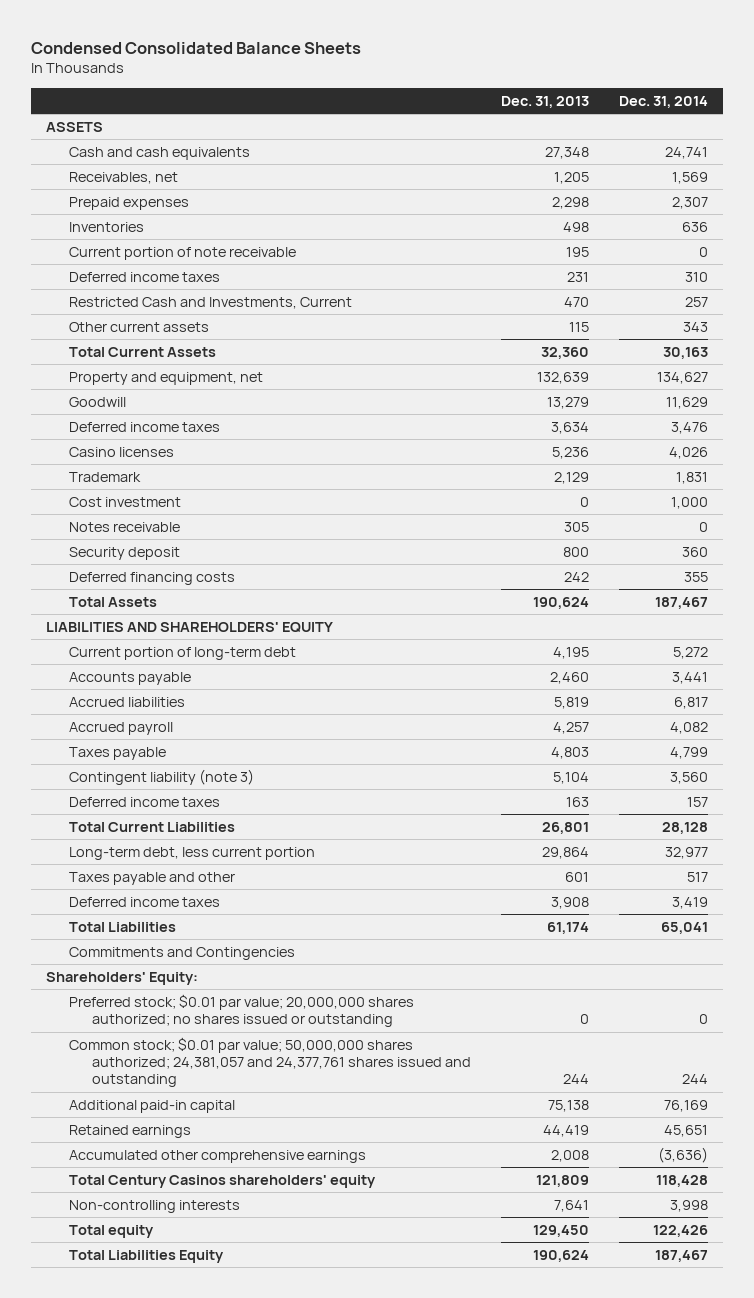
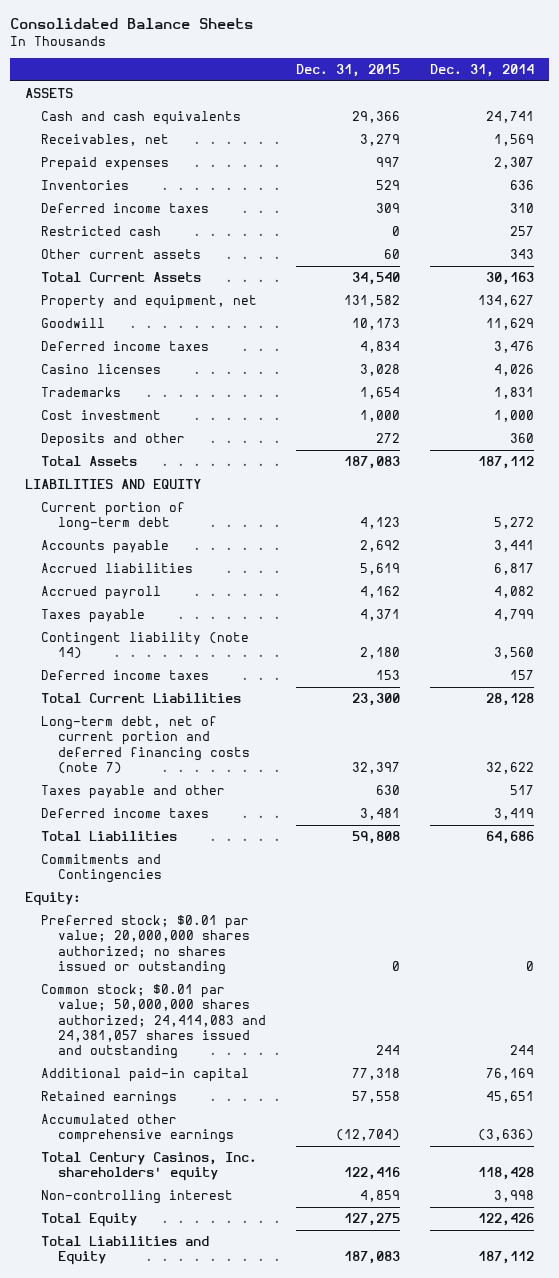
- Condensed Consolidated Balance Sheets
+ Consolidated Balance Sheets
- | Dec. 31, 2013 | Dec. 31, 2014
+ | Dec. 31, 2015 | Dec. 31, 2014
- Current portion of note receivable | 195 | 0
- Restricted Cash and Investments, Current | 470 | 257
+ Restricted cash | 0 | 257
- Trademark | 2,129 | 1,831
+ Trademarks | 1,654 | 1,831
- Notes receivable | 305 | 0
- Security deposit | 800 | 360
- Deferred financing costs | 242 | 355
- Total Assets | 190,624 | 187,467
- LIABILITIES AND SHAREHOLDERS' EQUITY
+ Deposits and other | 272 | 360
+ Total Assets | 187,083 | 187,112
+ LIABILITIES AND EQUITY
- Contingent liability (note 3) | 5,104 | 3,560
+ Contingent liability (note 14) | 2,180 | 3,560
- Long-term debt, less current portion | 29,864 | 32,977
+ Long-term debt, net of current portion and deferred financing costs (note 7) | 32,397 | 32,622
- Total Liabilities | 61,174 | 65,041
+ Total Liabilities | 59,808 | 64,686
- Shareholders' Equity:
+ Equity:
- Common stock; $0.01 par value; 50,000,000 shares authorized; 24,381,057 and 24,377,761 shares issued and outstanding | 244 | 244
+ Common stock; $0.01 par value; 50,000,000 shares authorized; 24,414,083 and 24,381,057 shares issued and outstanding | 244 | 244
- Total Century Casinos shareholders' equity | 121,809 | 118,428
- Non-controlling interests | 7,641 | 3,998
- Total equity | 129,450 | 122,426
- Total Liabilities Equity | 190,624 | 187,467
+ Total Century Casinos, Inc. shareholders' equity | 122,416 | 118,428
+ Non-controlling interest | 4,859 | 3,998
+ Total Equity | 127,275 | 122,426
+ Total Liabilities and Equity | 187,083 | 187,112

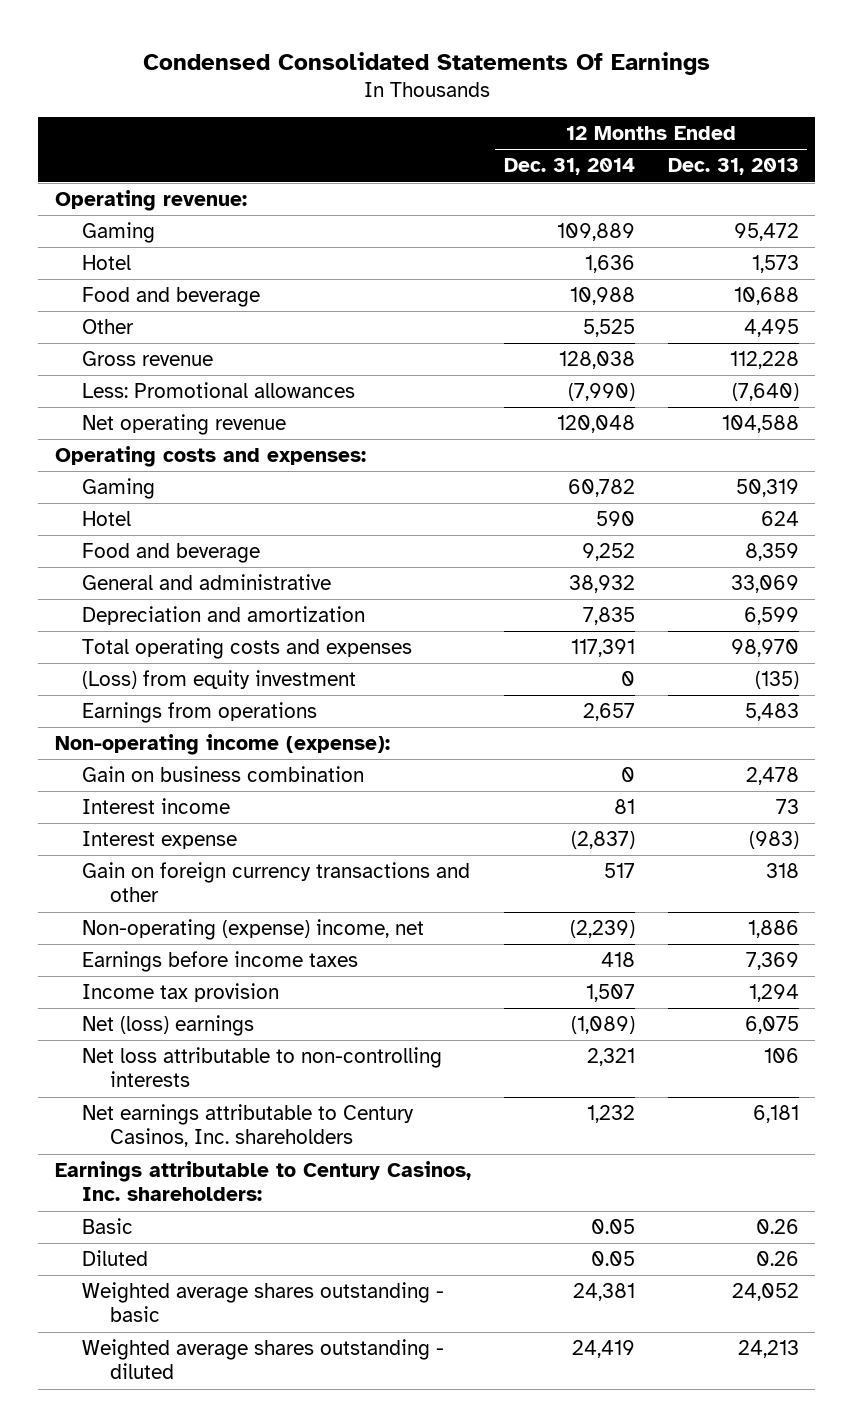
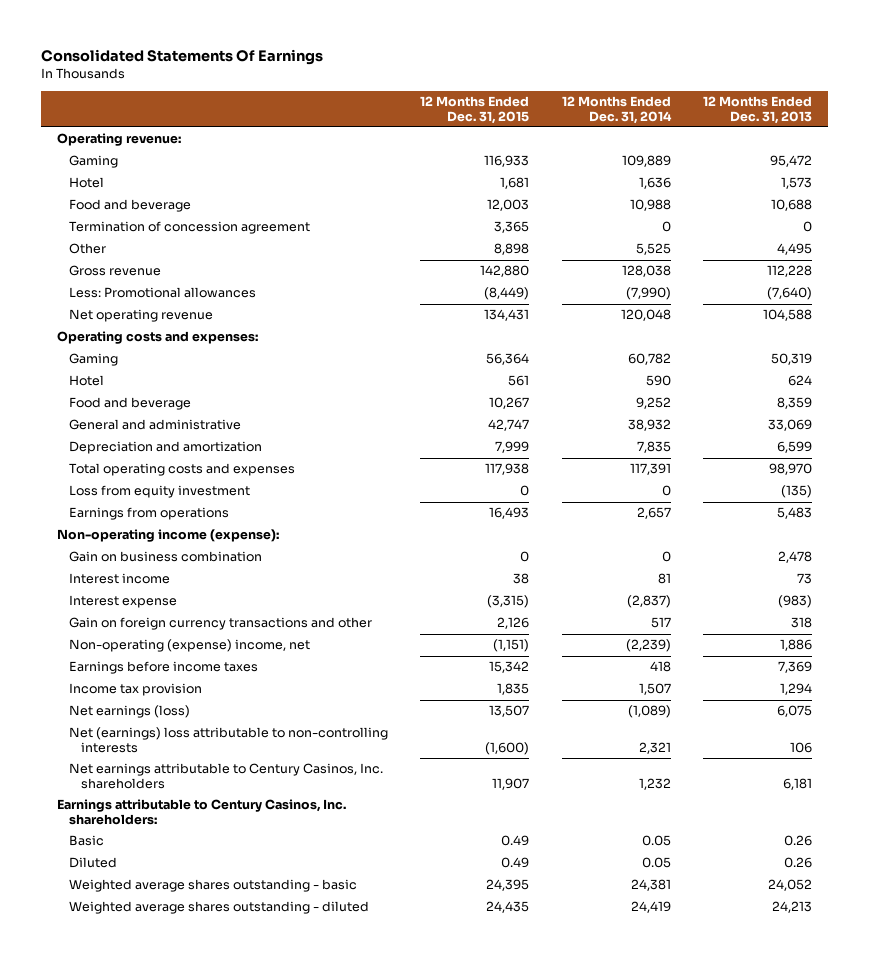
- Condensed Consolidated Statements Of Earnings
+ Consolidated Statements Of Earnings
- | 12 Months Ended Dec. 31, 2014 | 12 Months Ended Dec. 31, 2013
+ | 12 Months Ended Dec. 31, 2015 | 12 Months Ended Dec. 31, 2014 | 12 Months Ended Dec. 31, 2013
+ Termination of concession agreement | 3,365 | 0 | 0
- (Loss) from equity investment | 0 | (135)
+ Loss from equity investment | 0 | 0 | (135)
- Net (loss) earnings | (1,089) | 6,075
- Net loss attributable to non-controlling interests | 2,321 | 106
+ Net earnings (loss) | 13,507 | (1,089) | 6,075
+ Net (earnings) loss attributable to non-controlling interests | (1,600) | 2,321 | 106

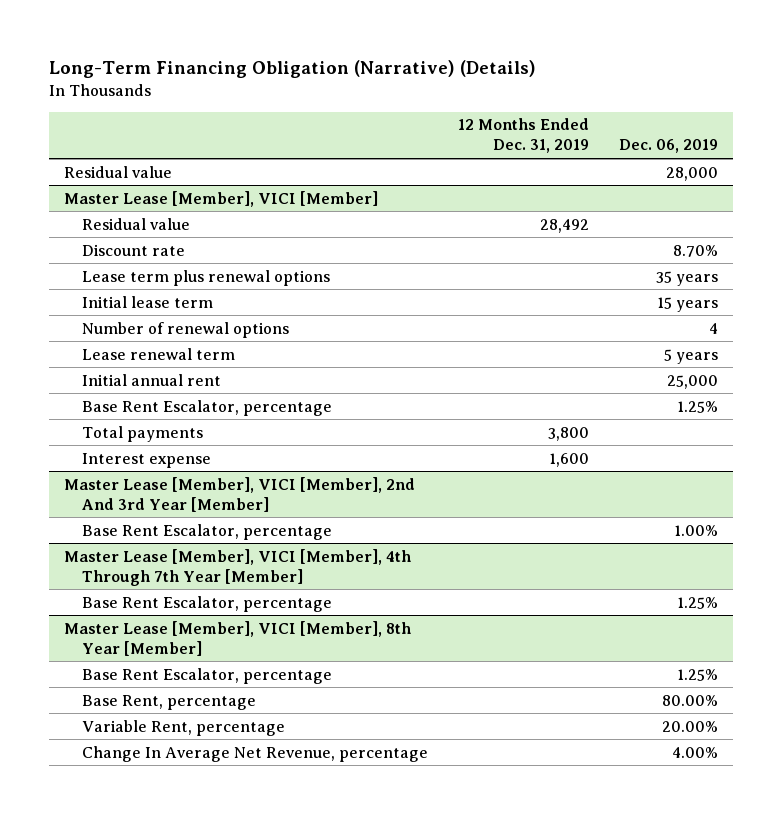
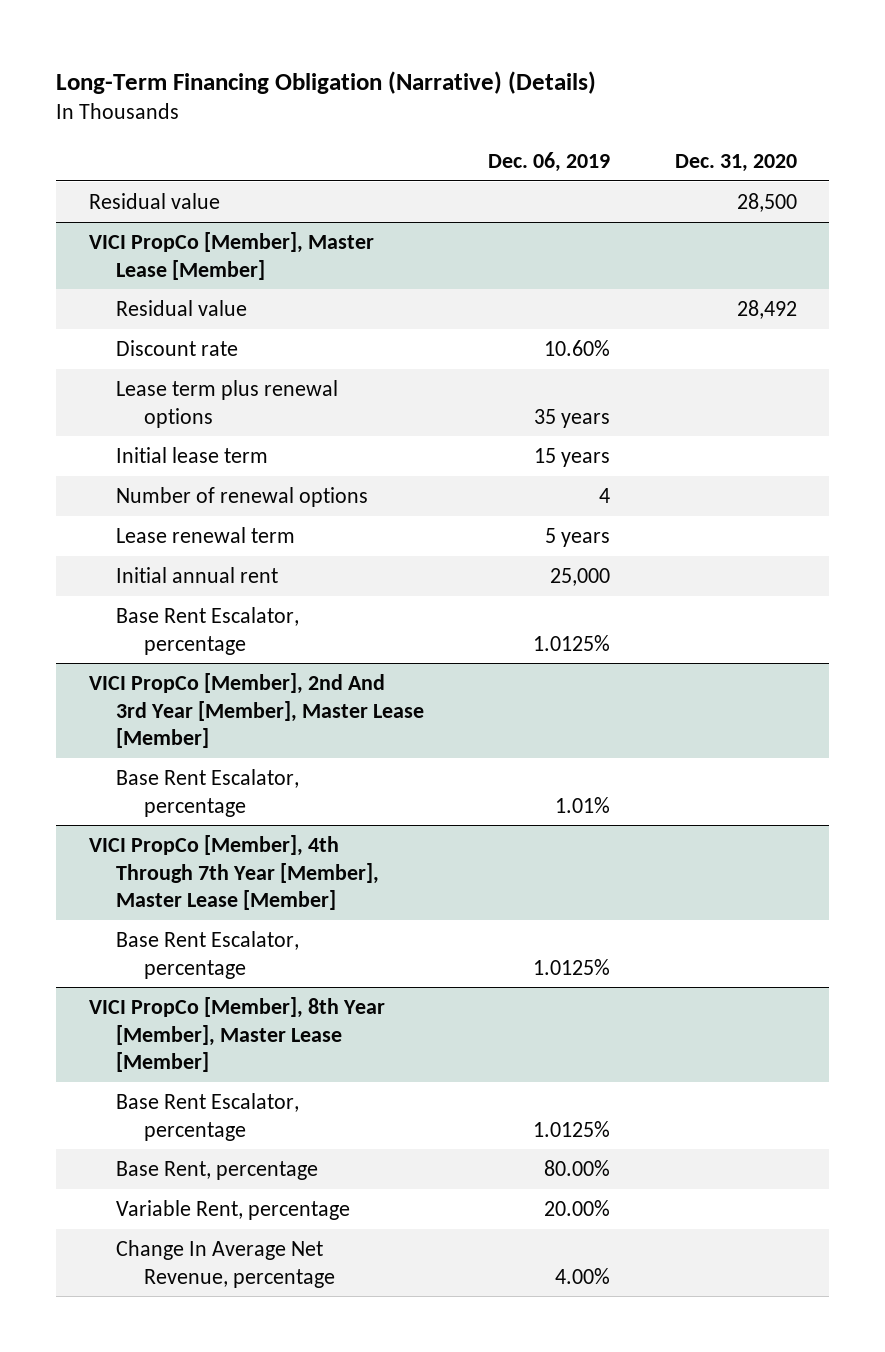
- | 12 Months Ended Dec. 31, 2019 | Dec. 06, 2019
+ | Dec. 06, 2019 | Dec. 31, 2020
- Residual value | | 28,000
- Master Lease [Member], VICI [Member]
- Discount rate | | 8.70%
+ VICI PropCo [Member], Master Lease [Member]
+ Residual value | | 28,492
+ Discount rate | 10.60% |
- Base Rent Escalator, percentage | | 1.25%
- Total payments | 3,800 |
- Interest expense | 1,600 |
- Master Lease [Member], VICI [Member], 2nd And 3rd Year [Member]
- Base Rent Escalator, percentage | | 1.00%
- Master Lease [Member], VICI [Member], 4th Through 7th Year [Member]
- Base Rent Escalator, percentage | | 1.25%
- Master Lease [Member], VICI [Member], 8th Year [Member]
- Base Rent Escalator, percentage | | 1.25%
+ Base Rent Escalator, percentage | 1.0125% |
+ VICI PropCo [Member], 2nd And 3rd Year [Member], Master Lease [Member]
+ Base Rent Escalator, percentage | 1.01% |
+ VICI PropCo [Member], 4th Through 7th Year [Member], Master Lease [Member]
+ Base Rent Escalator, percentage | 1.0125% |
+ VICI PropCo [Member], 8th Year [Member], Master Lease [Member]
+ Base Rent Escalator, percentage | 1.0125% |

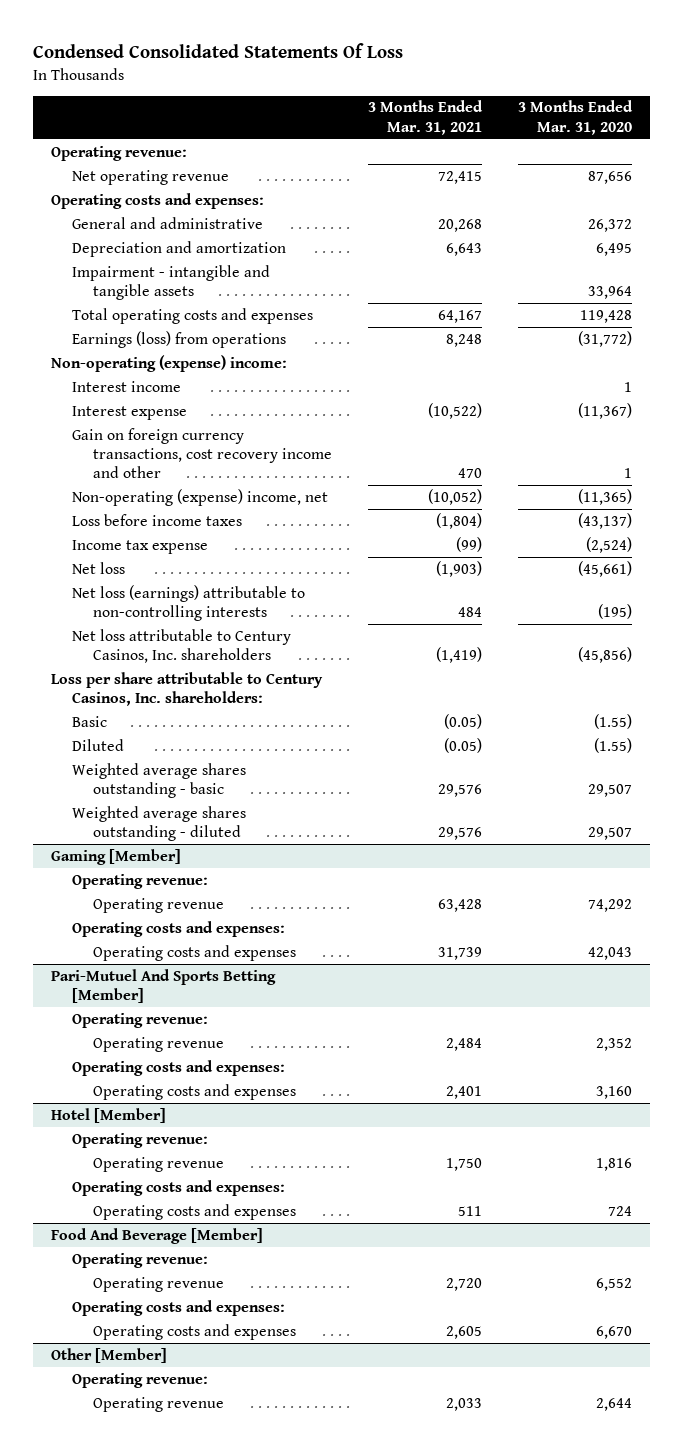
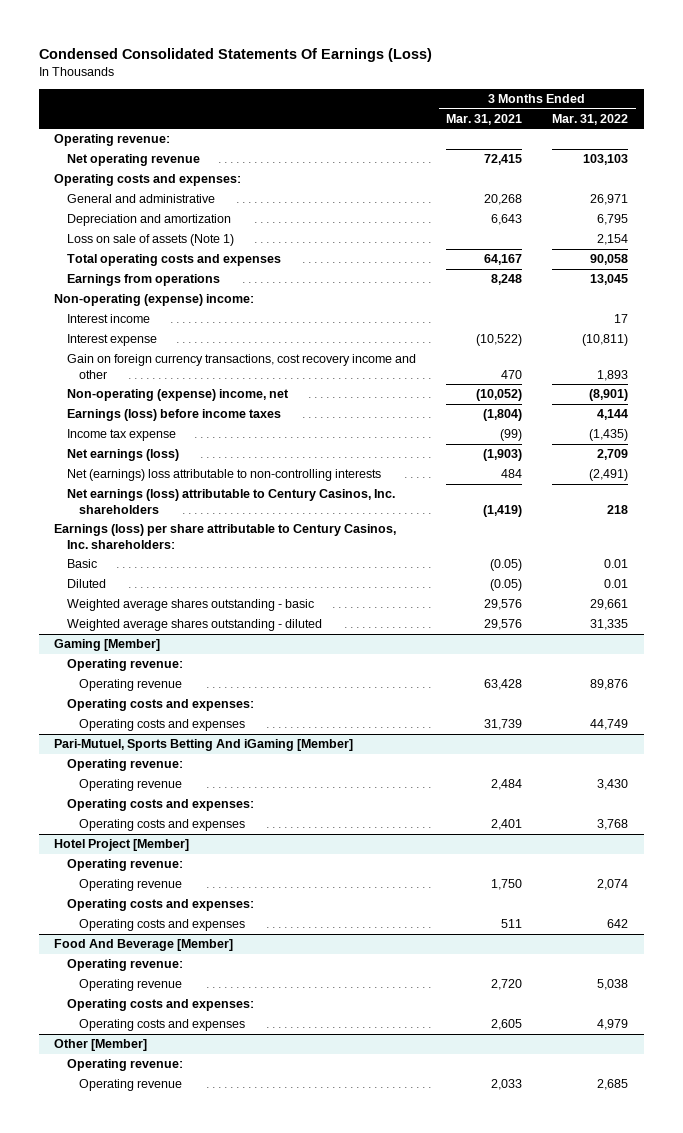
- Condensed Consolidated Statements Of Loss
+ Condensed Consolidated Statements Of Earnings (Loss)
- | 3 Months Ended Mar. 31, 2021 | 3 Months Ended Mar. 31, 2020
+ | 3 Months Ended Mar. 31, 2021 | 3 Months Ended Mar. 31, 2022
- Impairment - intangible and tangible assets | | 33,964
+ Loss on sale of assets (Note 1) | | 2,154
- Earnings (loss) from operations | 8,248 | (31,772)
+ Earnings from operations | 8,248 | 13,045
- Loss before income taxes | (1,804) | (43,137)
+ Earnings (loss) before income taxes | (1,804) | 4,144
- Net loss | (1,903) | (45,661)
- Net loss (earnings) attributable to non-controlling interests | 484 | (195)
- Net loss attributable to Century Casinos, Inc. shareholders | (1,419) | (45,856)
- Loss per share attributable to Century Casinos, Inc. shareholders:
+ Net earnings (loss) | (1,903) | 2,709
+ Net (earnings) loss attributable to non-controlling interests | 484 | (2,491)
+ Net earnings (loss) attributable to Century Casinos, Inc. shareholders | (1,419) | 218
+ Earnings (loss) per share attributable to Century Casinos, Inc. shareholders:
- Pari-Mutuel And Sports Betting [Member]
+ Pari-Mutuel, Sports Betting And iGaming [Member]
- Hotel [Member]
+ Hotel Project [Member]

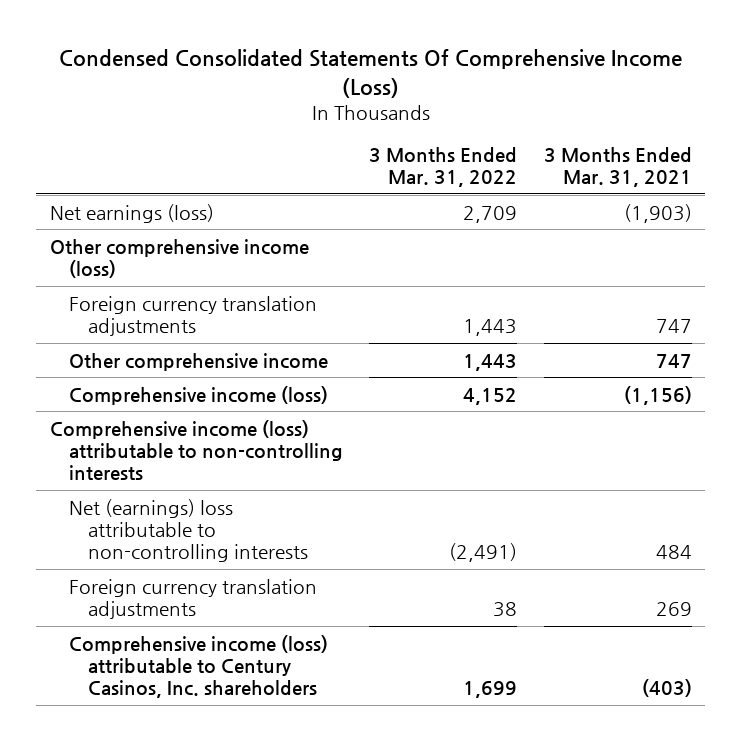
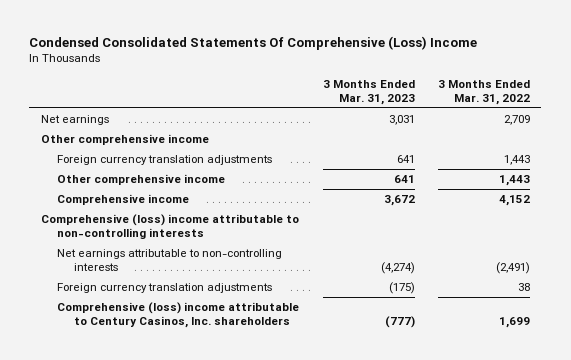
- Condensed Consolidated Statements Of Comprehensive Income (Loss)
+ Condensed Consolidated Statements Of Comprehensive (Loss) Income
- | 3 Months Ended Mar. 31, 2022 | 3 Months Ended Mar. 31, 2021
+ | 3 Months Ended Mar. 31, 2023 | 3 Months Ended Mar. 31, 2022
- Net earnings (loss) | 2,709 | (1,903)
- Other comprehensive income (loss)
+ Net earnings | 3,031 | 2,709
+ Other comprehensive income
- Comprehensive income (loss) | 4,152 | (1,156)
- Comprehensive income (loss) attributable to non-controlling interests
- Net (earnings) loss attributable to non-controlling interests | (2,491) | 484
+ Comprehensive income | 3,672 | 4,152
+ Comprehensive (loss) income attributable to non-controlling interests
+ Net earnings attributable to non-controlling interests | (4,274) | (2,491)
- Comprehensive income (loss) attributable to Century Casinos, Inc. shareholders | 1,699 | (403)
+ Comprehensive (loss) income attributable to Century Casinos, Inc. shareholders | (777) | 1,699

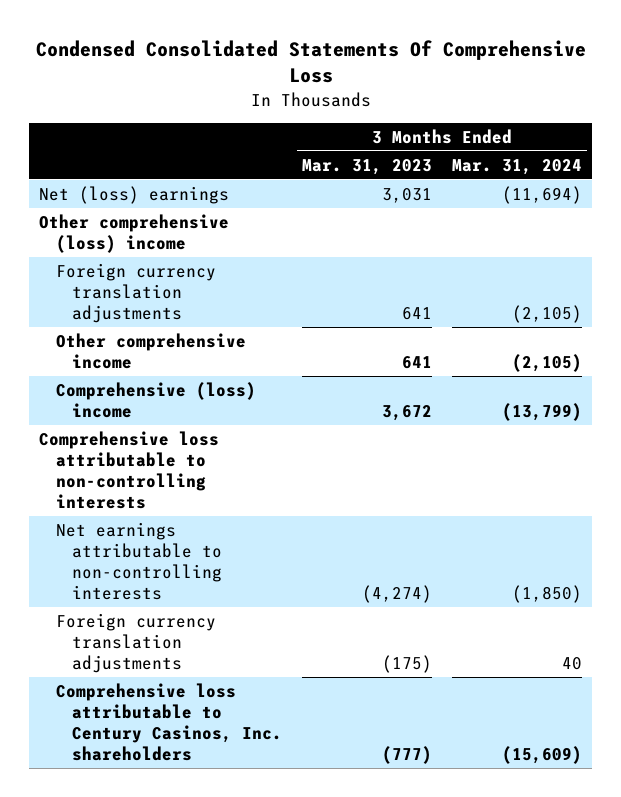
- Condensed Consolidated Statements Of Comprehensive (Loss) Income
+ Condensed Consolidated Statements Of Comprehensive Loss
- | 3 Months Ended Mar. 31, 2023 | 3 Months Ended Mar. 31, 2022
+ | 3 Months Ended Mar. 31, 2023 | 3 Months Ended Mar. 31, 2024
- Net earnings | 3,031 | 2,709
- Other comprehensive income
+ Net (loss) earnings | 3,031 | (11,694)
+ Other comprehensive (loss) income
- Comprehensive income | 3,672 | 4,152
- Comprehensive (loss) income attributable to non-controlling interests
+ Comprehensive (loss) income | 3,672 | (13,799)
+ Comprehensive loss attributable to non-controlling interests
- Comprehensive (loss) income attributable to Century Casinos, Inc. shareholders | (777) | 1,699
+ Comprehensive loss attributable to Century Casinos, Inc. shareholders | (777) | (15,609)

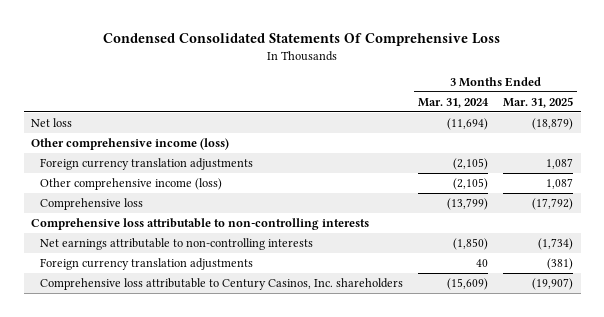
- | 3 Months Ended Mar. 31, 2023 | 3 Months Ended Mar. 31, 2024
+ | 3 Months Ended Mar. 31, 2024 | 3 Months Ended Mar. 31, 2025
- Net (loss) earnings | 3,031 | (11,694)
- Other comprehensive (loss) income
+ Net loss | (11,694) | (18,879)
+ Other comprehensive income (loss)
- Other comprehensive income | 641 | (2,105)
- Comprehensive (loss) income | 3,672 | (13,799)
+ Other comprehensive income (loss) | (2,105) | 1,087
+ Comprehensive loss | (13,799) | (17,792)

